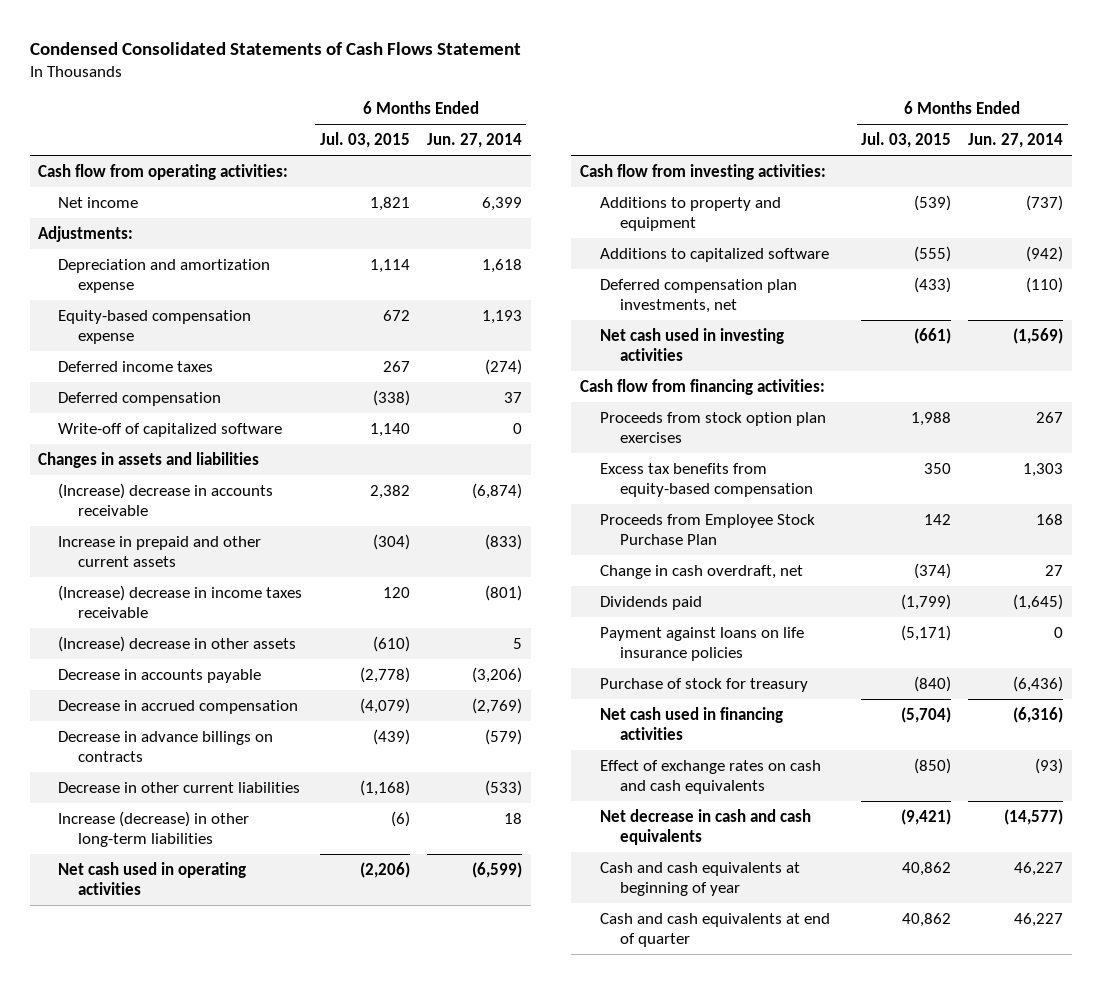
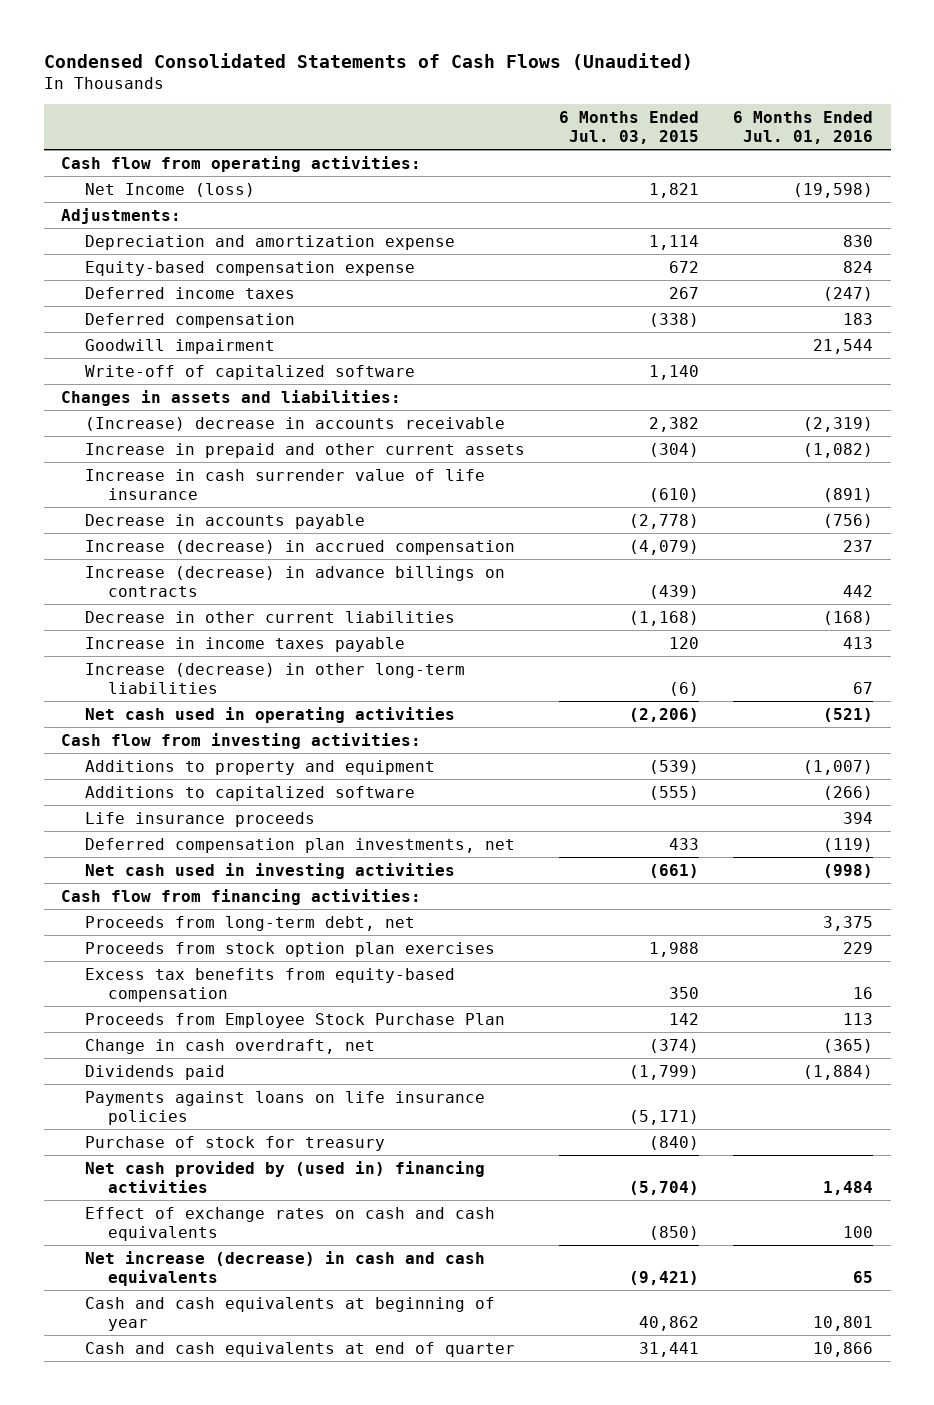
- Condensed Consolidated Statements of Cash Flows Statement
+ Condensed Consolidated Statements of Cash Flows (Unaudited)
- | 6 Months Ended Jul. 03, 2015 | 6 Months Ended Jun. 27, 2014
+ | 6 Months Ended Jul. 03, 2015 | 6 Months Ended Jul. 01, 2016
- Net income | 1,821 | 6,399
+ Net Income (loss) | 1,821 | (19,598)
+ Goodwill impairment | | 21,544
- Changes in assets and liabilities
+ Changes in assets and liabilities:
- (Increase) decrease in income taxes receivable | 120 | (801)
- (Increase) decrease in other assets | (610) | 5
+ Increase in cash surrender value of life insurance | (610) | (891)
- Decrease in accrued compensation | (4,079) | (2,769)
- Decrease in advance billings on contracts | (439) | (579)
+ Increase (decrease) in accrued compensation | (4,079) | 237
+ Increase (decrease) in advance billings on contracts | (439) | 442
+ Increase in income taxes payable | 120 | 413
- Deferred compensation plan investments, net | (433) | (110)
+ Life insurance proceeds | | 394
+ Deferred compensation plan investments, net | 433 | (119)
+ Proceeds from long-term debt, net | | 3,375
- Payment against loans on life insurance policies | (5,171) | 0
+ Payments against loans on life insurance policies | (5,171) |
- Net cash used in financing activities | (5,704) | (6,316)
+ Net cash provided by (used in) financing activities | (5,704) | 1,484
- Net decrease in cash and cash equivalents | (9,421) | (14,577)
+ Net increase (decrease) in cash and cash equivalents | (9,421) | 65
- Cash and cash equivalents at end of quarter | 40,862 | 46,227
+ Cash and cash equivalents at end of quarter | 31,441 | 10,866

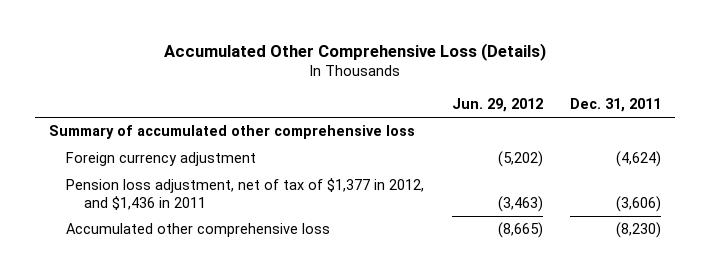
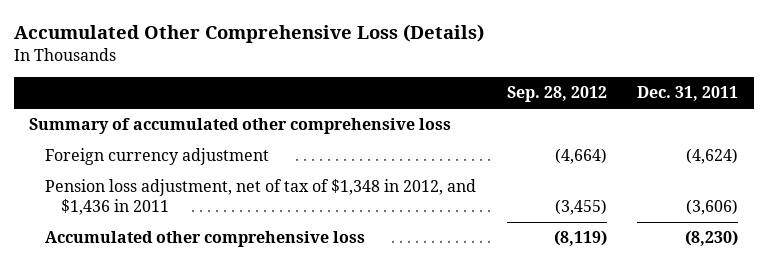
- | Jun. 29, 2012 | Dec. 31, 2011
+ | Sep. 28, 2012 | Dec. 31, 2011
- Pension loss adjustment, net of tax of $1,377 in 2012, and $1,436 in 2011 | (3,463) | (3,606)
+ Pension loss adjustment, net of tax of $1,348 in 2012, and $1,436 in 2011 | (3,455) | (3,606)

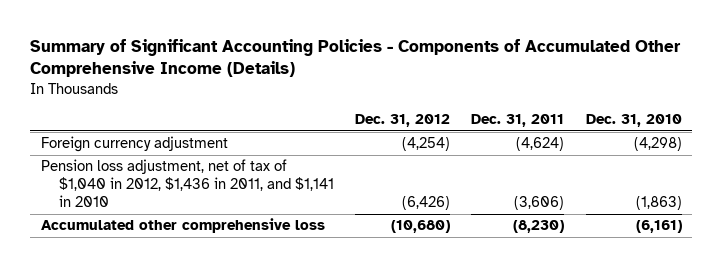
- Accumulated Other Comprehensive Loss (Details)
+ Summary of Significant Accounting Policies - Components of Accumulated Other Comprehensive Income (Details)
- | Sep. 28, 2012 | Dec. 31, 2011
+ | Dec. 31, 2012 | Dec. 31, 2011 | Dec. 31, 2010
- Summary of accumulated other comprehensive loss
- Pension loss adjustment, net of tax of $1,348 in 2012, and $1,436 in 2011 | (3,455) | (3,606)
+ Pension loss adjustment, net of tax of $1,040 in 2012, $1,436 in 2011, and $1,141 in 2010 | (6,426) | (3,606) | (1,863)

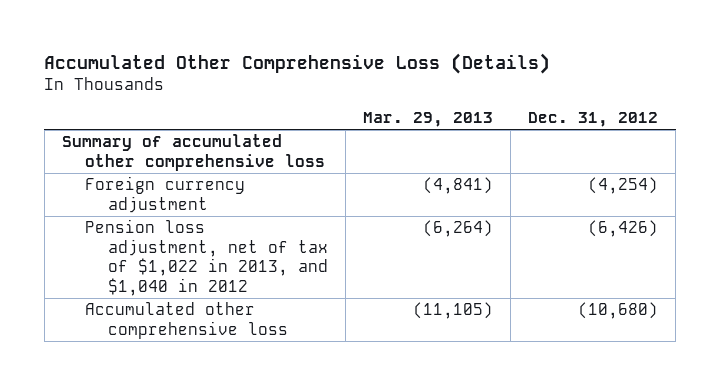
- Summary of Significant Accounting Policies - Components of Accumulated Other Comprehensive Income (Details)
+ Accumulated Other Comprehensive Loss (Details)
- | Dec. 31, 2012 | Dec. 31, 2011 | Dec. 31, 2010
+ | Mar. 29, 2013 | Dec. 31, 2012
+ Summary of accumulated other comprehensive loss
- Pension loss adjustment, net of tax of $1,040 in 2012, $1,436 in 2011, and $1,141 in 2010 | (6,426) | (3,606) | (1,863)
+ Pension loss adjustment, net of tax of $1,022 in 2013, and $1,040 in 2012 | (6,264) | (6,426)

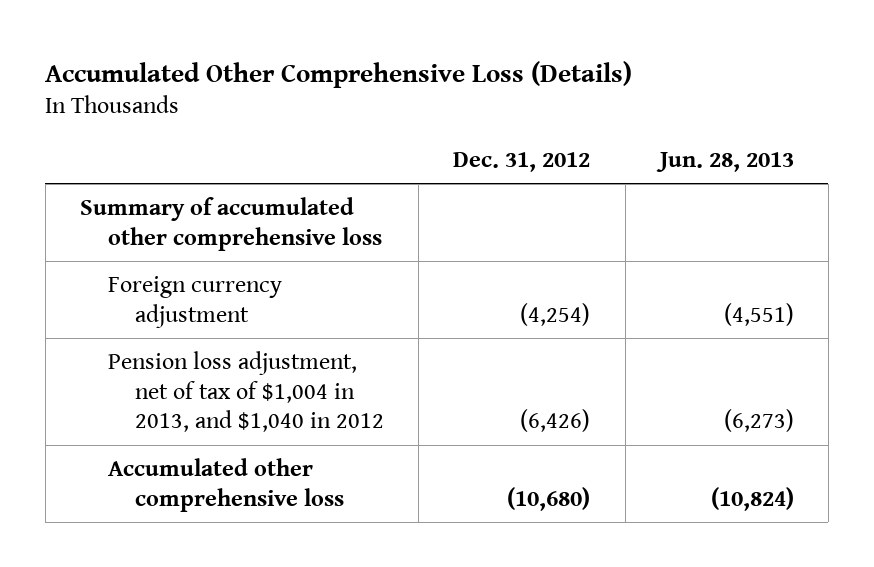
- | Mar. 29, 2013 | Dec. 31, 2012
+ | Dec. 31, 2012 | Jun. 28, 2013
- Pension loss adjustment, net of tax of $1,022 in 2013, and $1,040 in 2012 | (6,264) | (6,426)
+ Pension loss adjustment, net of tax of $1,004 in 2013, and $1,040 in 2012 | (6,426) | (6,273)

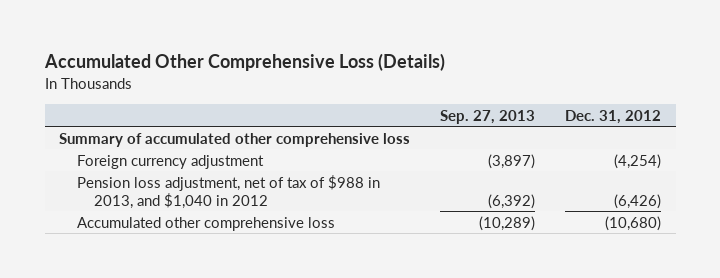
- | Dec. 31, 2012 | Jun. 28, 2013
+ | Sep. 27, 2013 | Dec. 31, 2012
- Pension loss adjustment, net of tax of $1,004 in 2013, and $1,040 in 2012 | (6,426) | (6,273)
+ Pension loss adjustment, net of tax of $988 in 2013, and $1,040 in 2012 | (6,392) | (6,426)

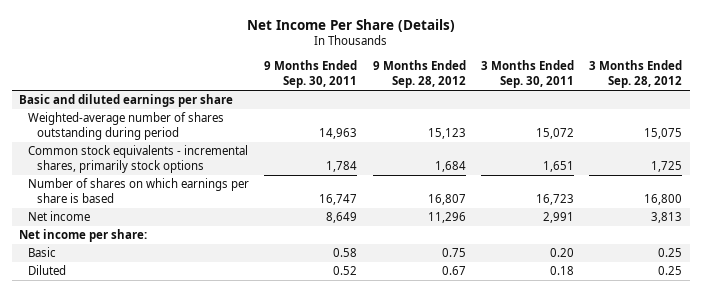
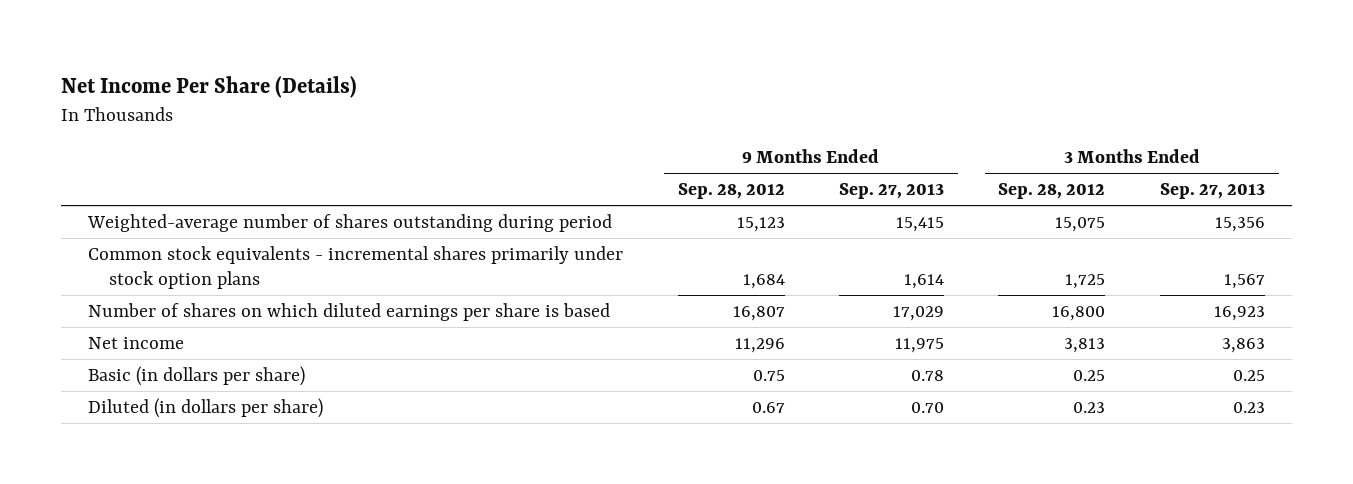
- | 9 Months Ended Sep. 30, 2011 | 9 Months Ended Sep. 28, 2012 | 3 Months Ended Sep. 30, 2011 | 3 Months Ended Sep. 28, 2012
+ | 9 Months Ended Sep. 28, 2012 | 9 Months Ended Sep. 27, 2013 | 3 Months Ended Sep. 28, 2012 | 3 Months Ended Sep. 27, 2013
- Basic and diluted earnings per share
- Common stock equivalents - incremental shares, primarily stock options | 1,784 | 1,684 | 1,651 | 1,725
- Number of shares on which earnings per share is based | 16,747 | 16,807 | 16,723 | 16,800
+ Common stock equivalents - incremental shares primarily under stock option plans | 1,684 | 1,614 | 1,725 | 1,567
+ Number of shares on which diluted earnings per share is based | 16,807 | 17,029 | 16,800 | 16,923
- Net income per share:
- Basic | 0.58 | 0.75 | 0.20 | 0.25
- Diluted | 0.52 | 0.67 | 0.18 | 0.25
+ Basic (in dollars per share) | 0.75 | 0.78 | 0.25 | 0.25
+ Diluted (in dollars per share) | 0.67 | 0.70 | 0.23 | 0.23

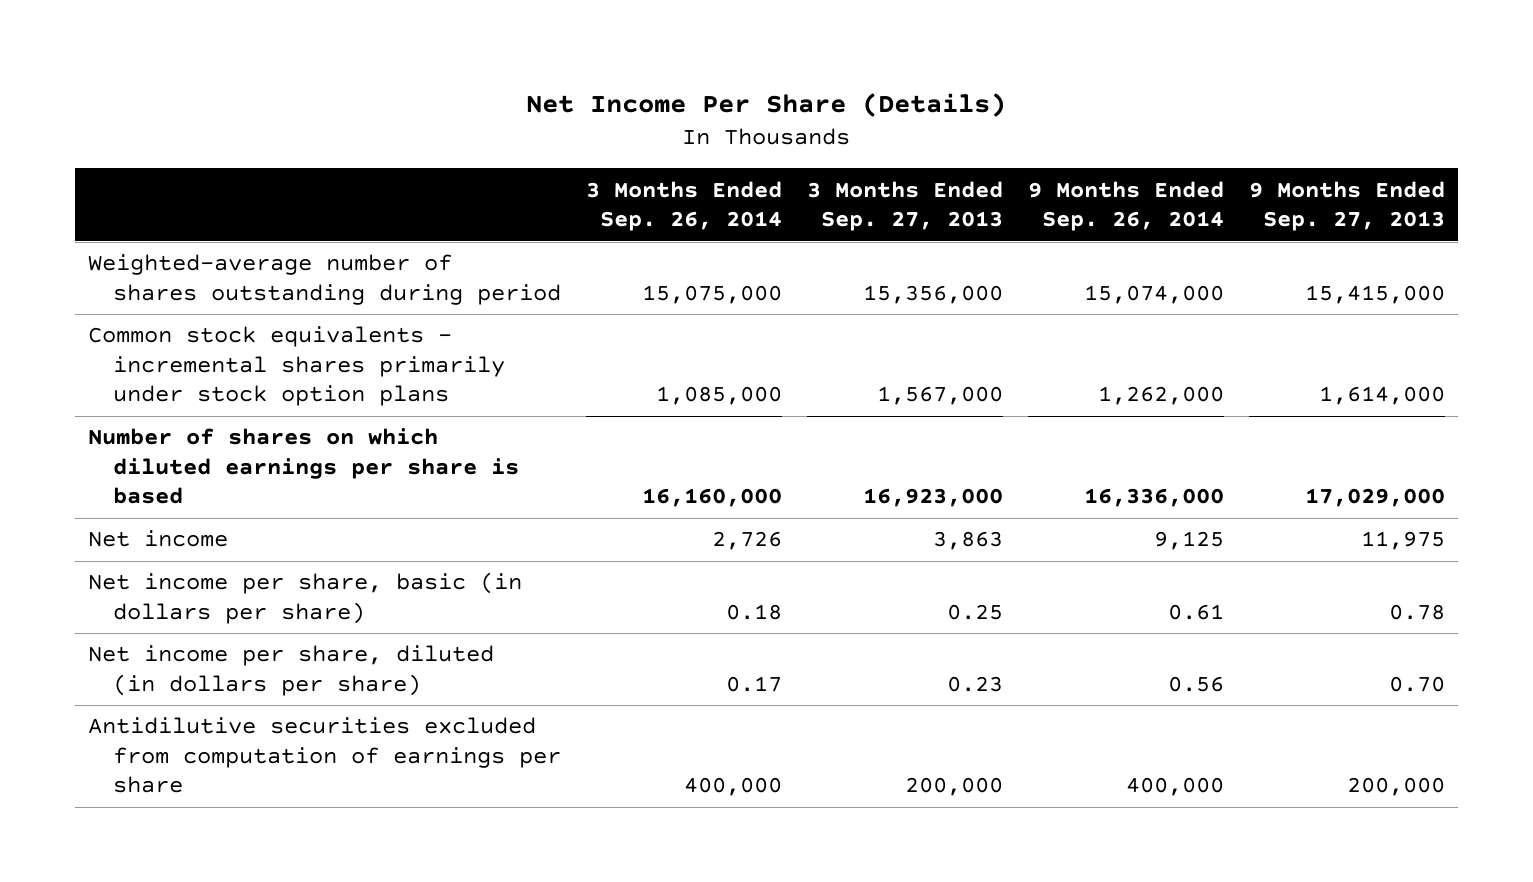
- | 9 Months Ended Sep. 28, 2012 | 9 Months Ended Sep. 27, 2013 | 3 Months Ended Sep. 28, 2012 | 3 Months Ended Sep. 27, 2013
+ | 3 Months Ended Sep. 26, 2014 | 3 Months Ended Sep. 27, 2013 | 9 Months Ended Sep. 26, 2014 | 9 Months Ended Sep. 27, 2013
- Weighted-average number of shares outstanding during period | 15,123 | 15,415 | 15,075 | 15,356
- Common stock equivalents - incremental shares primarily under stock option plans | 1,684 | 1,614 | 1,725 | 1,567
- Number of shares on which diluted earnings per share is based | 16,807 | 17,029 | 16,800 | 16,923
+ Weighted-average number of shares outstanding during period | 15,075,000 | 15,356,000 | 15,074,000 | 15,415,000
+ Common stock equivalents - incremental shares primarily under stock option plans | 1,085,000 | 1,567,000 | 1,262,000 | 1,614,000
+ Number of shares on which diluted earnings per share is based | 16,160,000 | 16,923,000 | 16,336,000 | 17,029,000
- Basic (in dollars per share) | 0.75 | 0.78 | 0.25 | 0.25
- Diluted (in dollars per share) | 0.67 | 0.70 | 0.23 | 0.23
+ Net income per share, basic (in dollars per share) | 0.18 | 0.25 | 0.61 | 0.78
+ Net income per share, diluted (in dollars per share) | 0.17 | 0.23 | 0.56 | 0.70
+ Antidilutive securities excluded from computation of earnings per share | 400,000 | 200,000 | 400,000 | 200,000

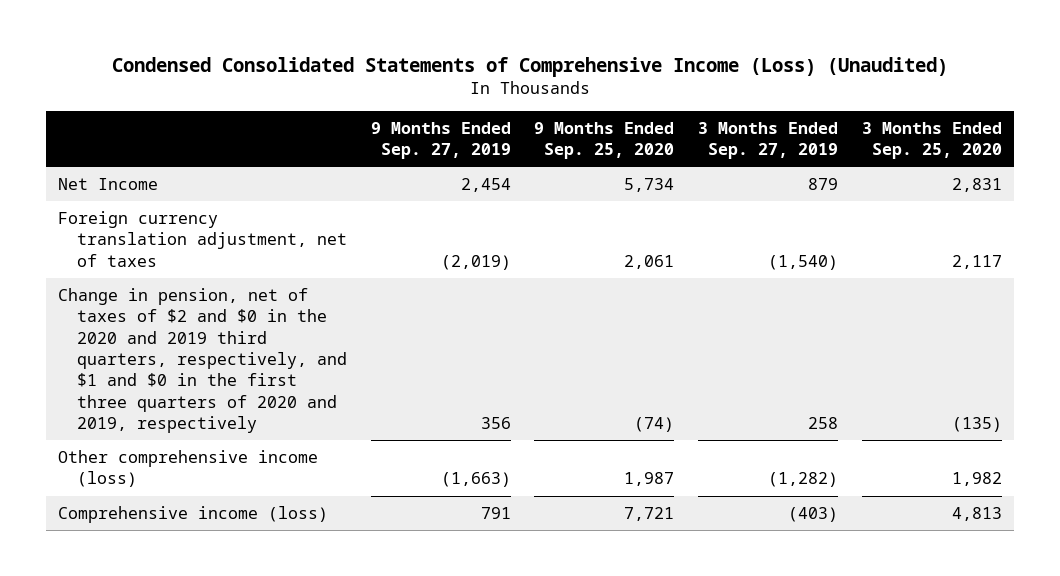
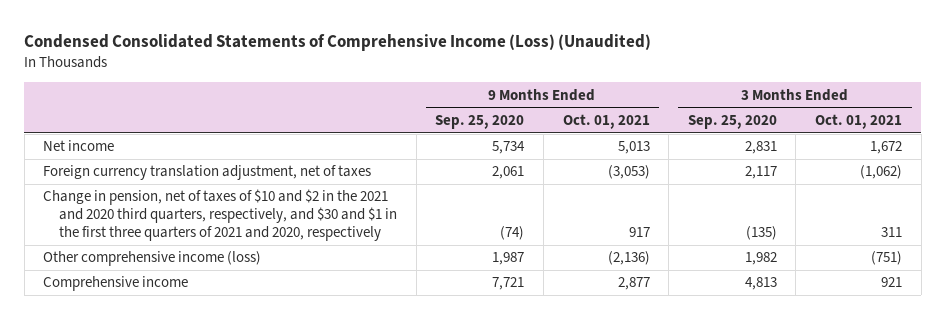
- | 9 Months Ended Sep. 27, 2019 | 9 Months Ended Sep. 25, 2020 | 3 Months Ended Sep. 27, 2019 | 3 Months Ended Sep. 25, 2020
+ | 9 Months Ended Sep. 25, 2020 | 9 Months Ended Oct. 01, 2021 | 3 Months Ended Sep. 25, 2020 | 3 Months Ended Oct. 01, 2021
- Net Income | 2,454 | 5,734 | 879 | 2,831
+ Net income | 5,734 | 5,013 | 2,831 | 1,672
- Change in pension, net of taxes of $2 and $0 in the 2020 and 2019 third quarters, respectively, and $1 and $0 in the first three quarters of 2020 and 2019, respectively | 356 | (74) | 258 | (135)
+ Change in pension, net of taxes of $10 and $2 in the 2021 and 2020 third quarters, respectively, and $30 and $1 in the first three quarters of 2021 and 2020, respectively | (74) | 917 | (135) | 311
- Comprehensive income (loss) | 791 | 7,721 | (403) | 4,813
+ Comprehensive income | 7,721 | 2,877 | 4,813 | 921

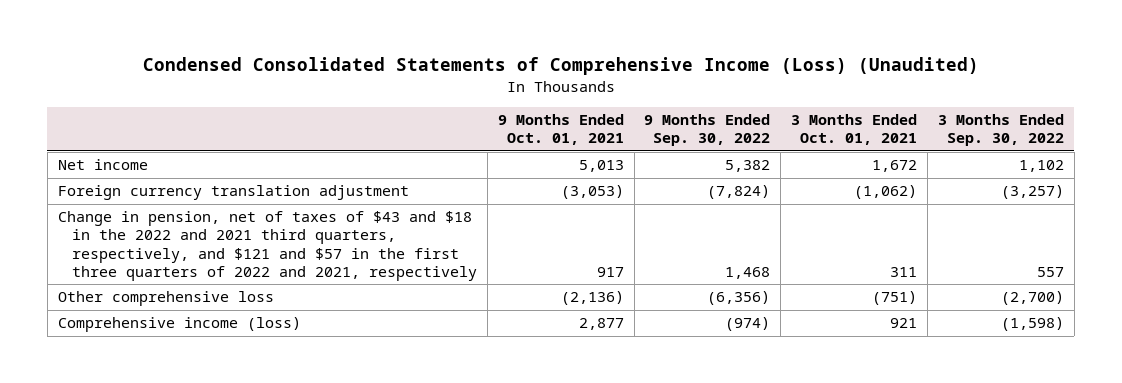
- | 9 Months Ended Sep. 25, 2020 | 9 Months Ended Oct. 01, 2021 | 3 Months Ended Sep. 25, 2020 | 3 Months Ended Oct. 01, 2021
+ | 9 Months Ended Oct. 01, 2021 | 9 Months Ended Sep. 30, 2022 | 3 Months Ended Oct. 01, 2021 | 3 Months Ended Sep. 30, 2022
- Foreign currency translation adjustment, net of taxes | 2,061 | (3,053) | 2,117 | (1,062)
- Change in pension, net of taxes of $10 and $2 in the 2021 and 2020 third quarters, respectively, and $30 and $1 in the first three quarters of 2021 and 2020, respectively | (74) | 917 | (135) | 311
- Other comprehensive income (loss) | 1,987 | (2,136) | 1,982 | (751)
- Comprehensive income | 7,721 | 2,877 | 4,813 | 921
+ Foreign currency translation adjustment | (3,053) | (7,824) | (1,062) | (3,257)
+ Change in pension, net of taxes of $43 and $18 in the 2022 and 2021 third quarters, respectively, and $121 and $57 in the first three quarters of 2022 and 2021, respectively | 917 | 1,468 | 311 | 557
+ Other comprehensive loss | (2,136) | (6,356) | (751) | (2,700)
+ Comprehensive income (loss) | 2,877 | (974) | 921 | (1,598)

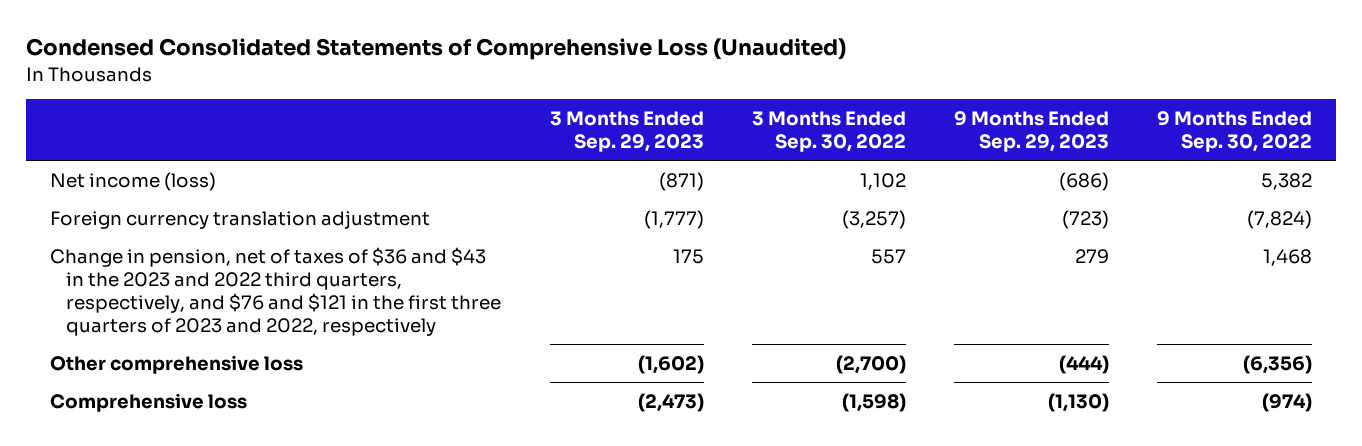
- Condensed Consolidated Statements of Comprehensive Income (Loss) (Unaudited)
+ Condensed Consolidated Statements of Comprehensive Loss (Unaudited)
- | 9 Months Ended Oct. 01, 2021 | 9 Months Ended Sep. 30, 2022 | 3 Months Ended Oct. 01, 2021 | 3 Months Ended Sep. 30, 2022
+ | 3 Months Ended Sep. 29, 2023 | 3 Months Ended Sep. 30, 2022 | 9 Months Ended Sep. 29, 2023 | 9 Months Ended Sep. 30, 2022
- Net income | 5,013 | 5,382 | 1,672 | 1,102
+ Net income (loss) | (871) | 1,102 | (686) | 5,382
- Change in pension, net of taxes of $43 and $18 in the 2022 and 2021 third quarters, respectively, and $121 and $57 in the first three quarters of 2022 and 2021, respectively | 917 | 1,468 | 311 | 557
+ Change in pension, net of taxes of $36 and $43 in the 2023 and 2022 third quarters, respectively, and $76 and $121 in the first three quarters of 2023 and 2022, respectively | 175 | 557 | 279 | 1,468
- Comprehensive income (loss) | 2,877 | (974) | 921 | (1,598)
+ Comprehensive loss | (2,473) | (1,598) | (1,130) | (974)

